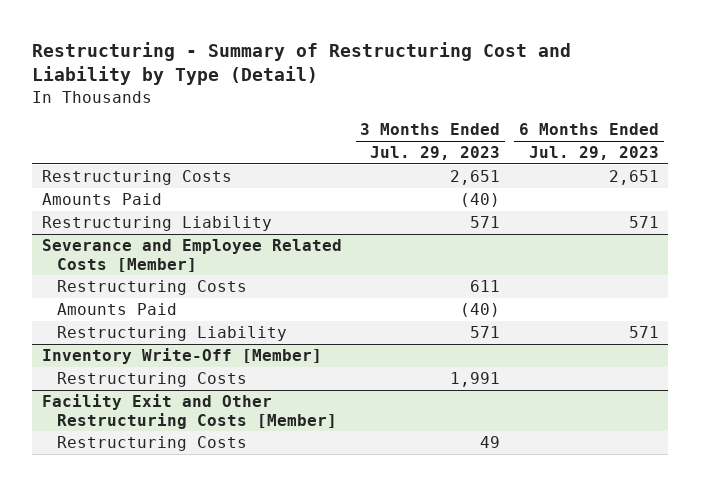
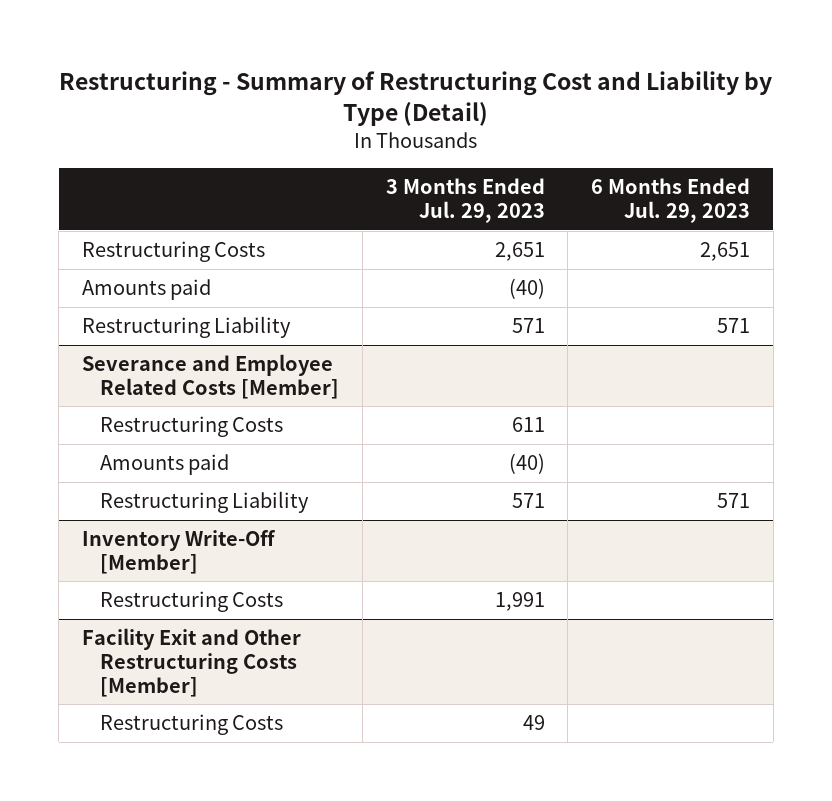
- Amounts Paid | (40) |
+ Amounts paid | (40) |
@ Severance and Employee Related Costs [Member]
- Amounts Paid | (40) |
+ Amounts paid | (40) |

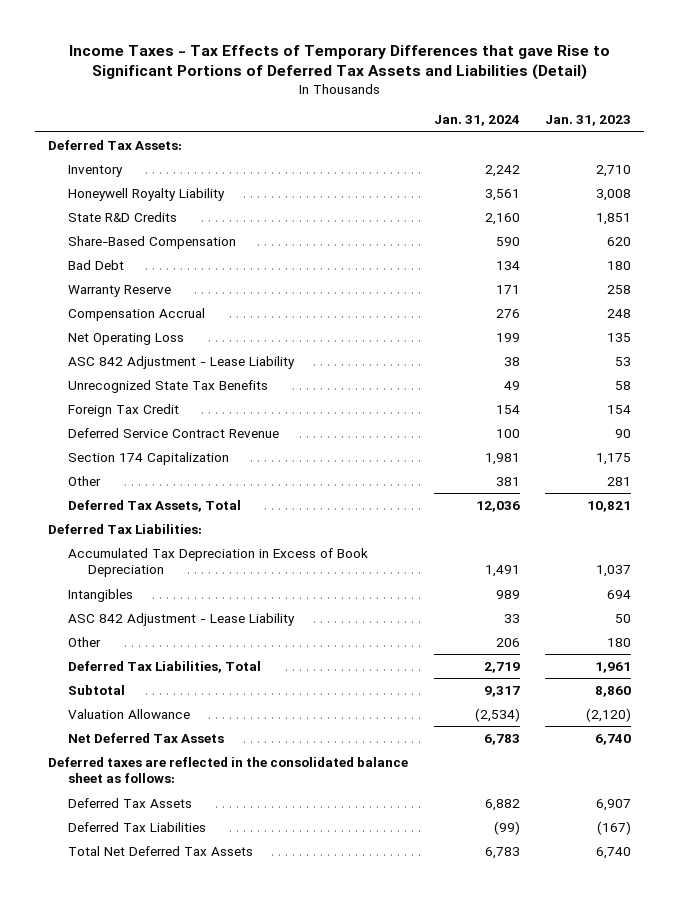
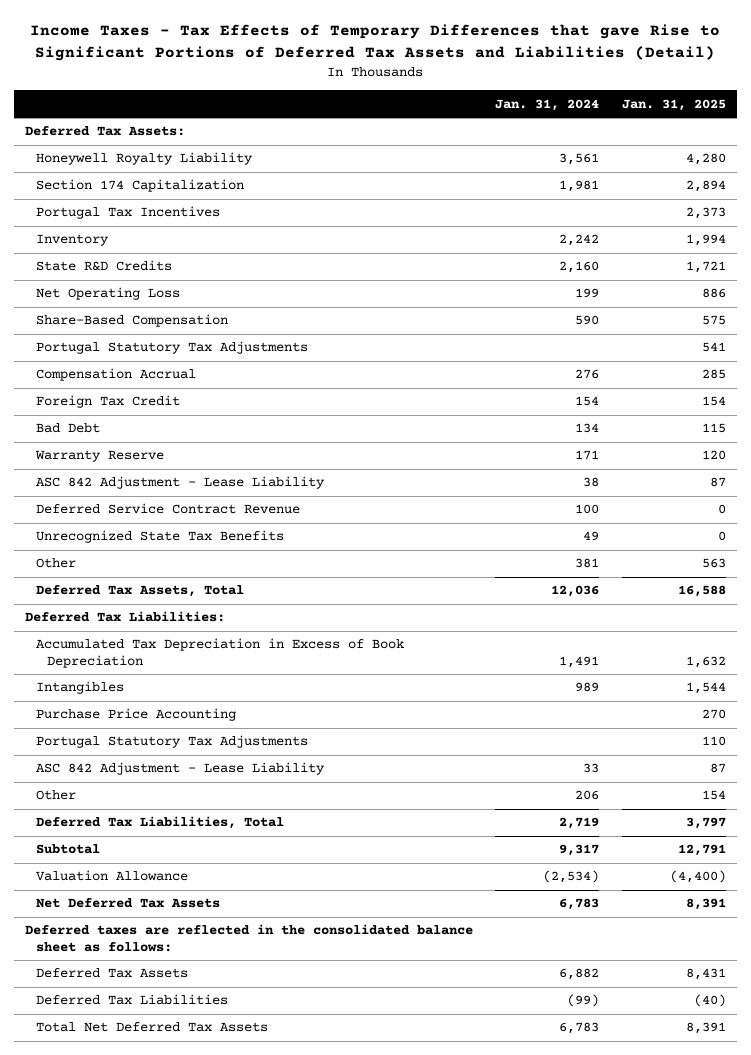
- | Jan. 31, 2024 | Jan. 31, 2023
+ | Jan. 31, 2024 | Jan. 31, 2025
moved up: Section 174 Capitalization | 1,981 | 2,894
+ Portugal Tax Incentives | | 2,373
moved down: Inventory | 2,242 | 1,994
moved up: Net Operating Loss | 199 | 886
+ Portugal Statutory Tax Adjustments | | 541
moved up: Compensation Accrual | 276 | 285
moved up: Foreign Tax Credit | 154 | 154
moved down: Unrecognized State Tax Benefits | 49 | 0
+ Purchase Price Accounting | | 270
+ Portugal Statutory Tax Adjustments | | 110

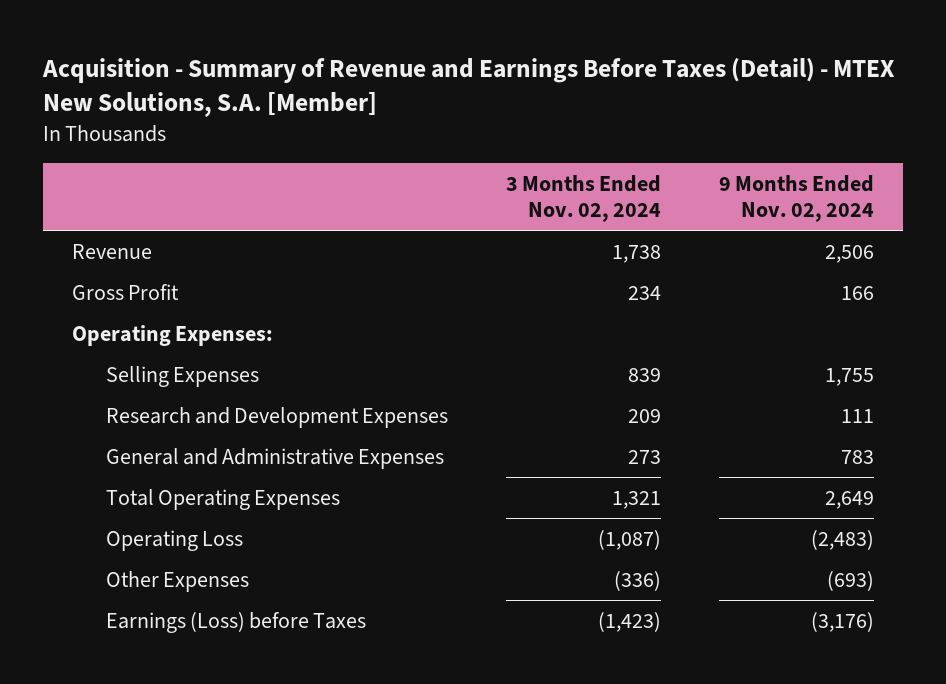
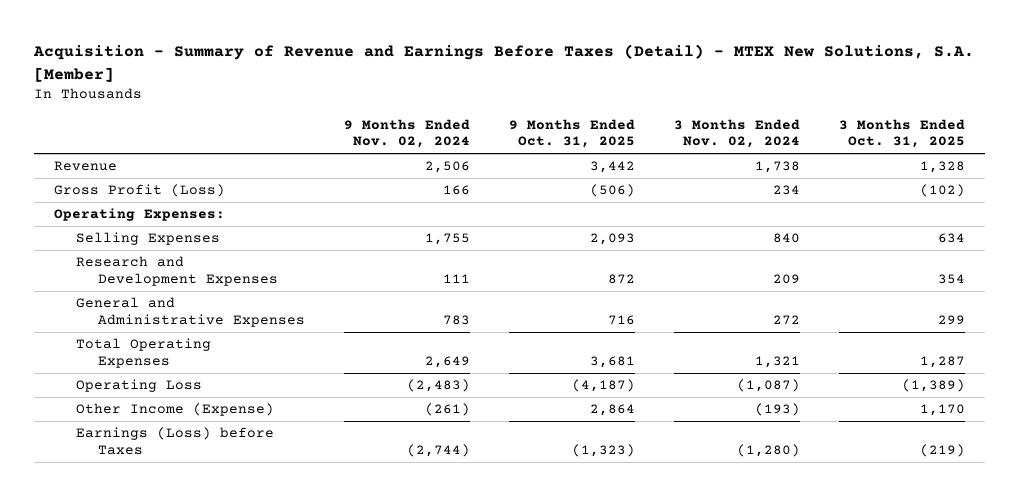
- | 3 Months Ended Nov. 02, 2024 | 9 Months Ended Nov. 02, 2024
+ | 9 Months Ended Nov. 02, 2024 | 9 Months Ended Oct. 31, 2025 | 3 Months Ended Nov. 02, 2024 | 3 Months Ended Oct. 31, 2025
- Gross Profit | 234 | 166
+ Gross Profit (Loss) | 166 | (506) | 234 | (102)
- Selling Expenses | 839 | 1,755
+ Selling Expenses | 1,755 | 2,093 | 840 | 634
- General and Administrative Expenses | 273 | 783
+ General and Administrative Expenses | 783 | 716 | 272 | 299
- Other Expenses | (336) | (693)
- Earnings (Loss) before Taxes | (1,423) | (3,176)
+ Other Income (Expense) | (261) | 2,864 | (193) | 1,170
+ Earnings (Loss) before Taxes | (2,744) | (1,323) | (1,280) | (219)

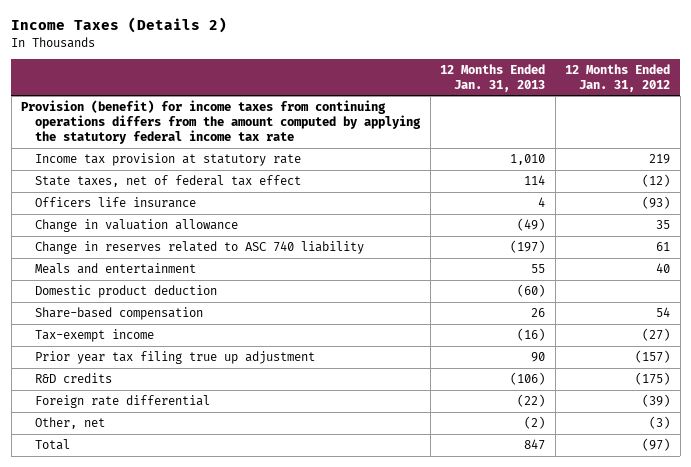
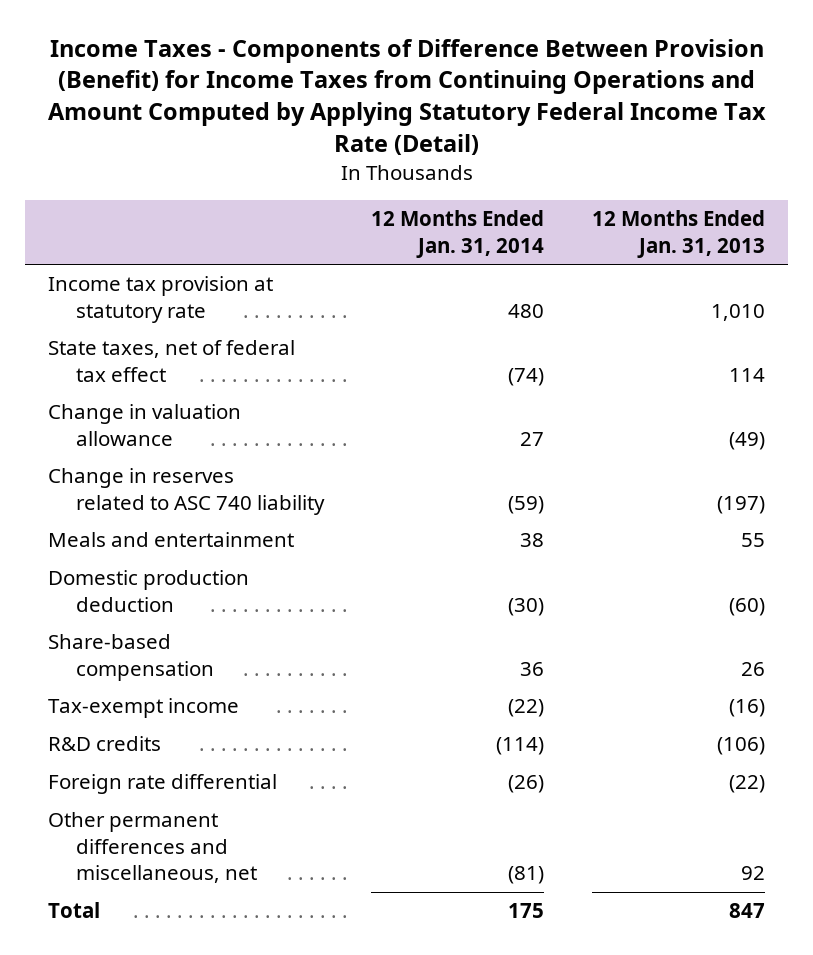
- Income Taxes (Details 2)
+ Income Taxes - Components of Difference Between Provision (Benefit) for Income Taxes from Continuing Operations and Amount Computed by Applying Statutory Federal Income Tax Rate (Detail)
- | 12 Months Ended Jan. 31, 2013 | 12 Months Ended Jan. 31, 2012
+ | 12 Months Ended Jan. 31, 2014 | 12 Months Ended Jan. 31, 2013
- Provision (benefit) for income taxes from continuing operations differs from the amount computed by applying the statutory federal income tax rate
- Officers life insurance | 4 | (93)
- Domestic product deduction | (60) |
+ Domestic production deduction | (30) | (60)
- Prior year tax filing true up adjustment | 90 | (157)
- Other, net | (2) | (3)
+ Other permanent differences and miscellaneous, net | (81) | 92

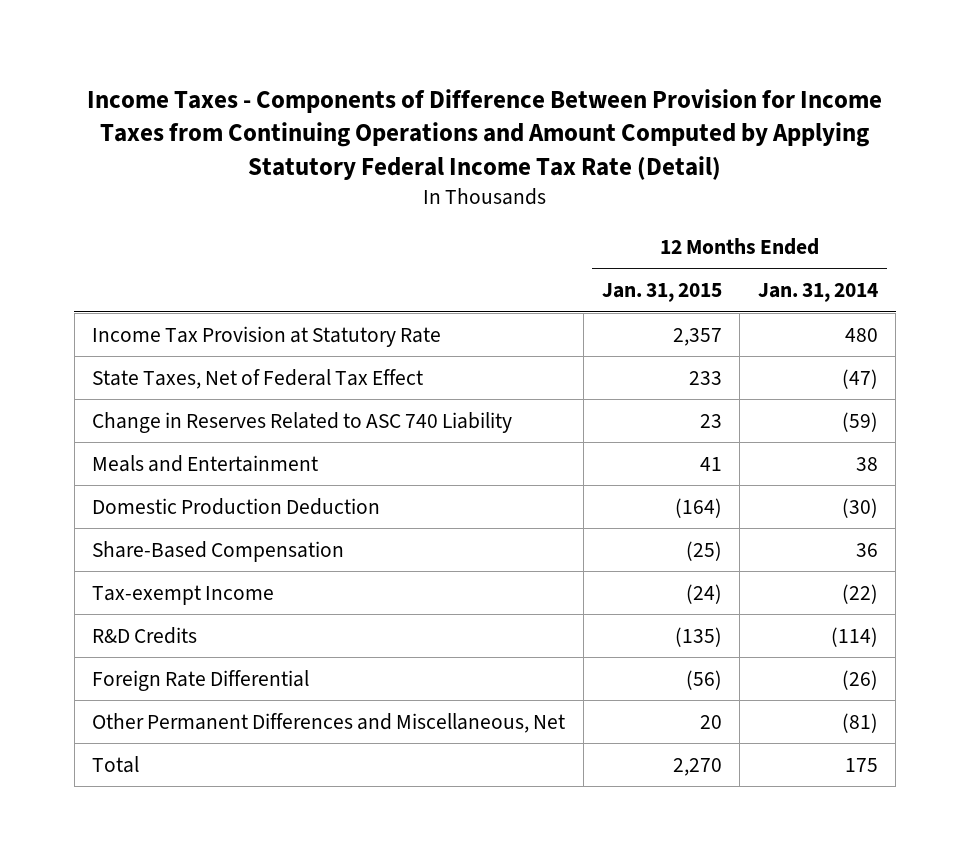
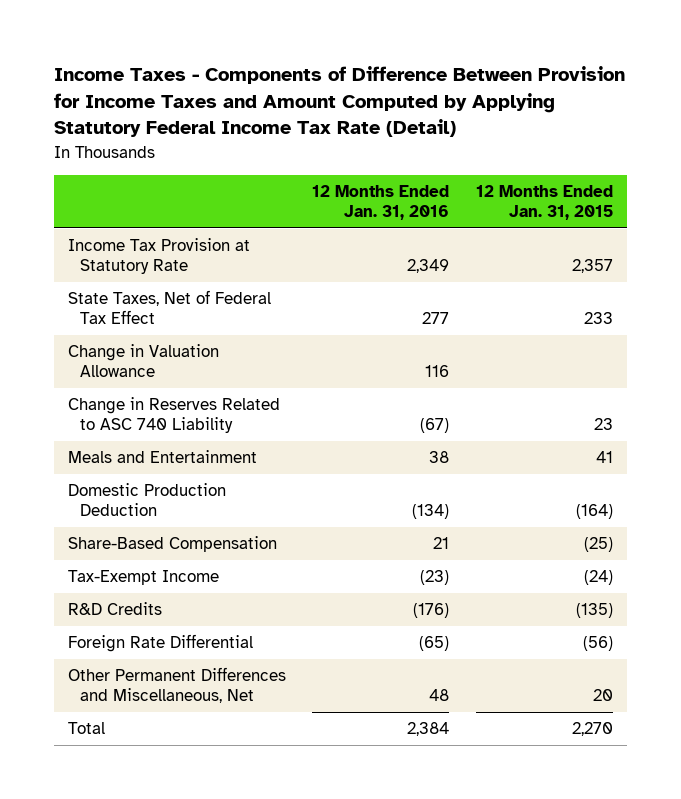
- Income Taxes - Components of Difference Between Provision for Income Taxes from Continuing Operations and Amount Computed by Applying Statutory Federal Income Tax Rate (Detail)
+ Income Taxes - Components of Difference Between Provision for Income Taxes and Amount Computed by Applying Statutory Federal Income Tax Rate (Detail)
- | 12 Months Ended Jan. 31, 2015 | 12 Months Ended Jan. 31, 2014
+ | 12 Months Ended Jan. 31, 2016 | 12 Months Ended Jan. 31, 2015
+ Change in Valuation Allowance | 116 |
- Tax-exempt Income | (24) | (22)
+ Tax-Exempt Income | (23) | (24)

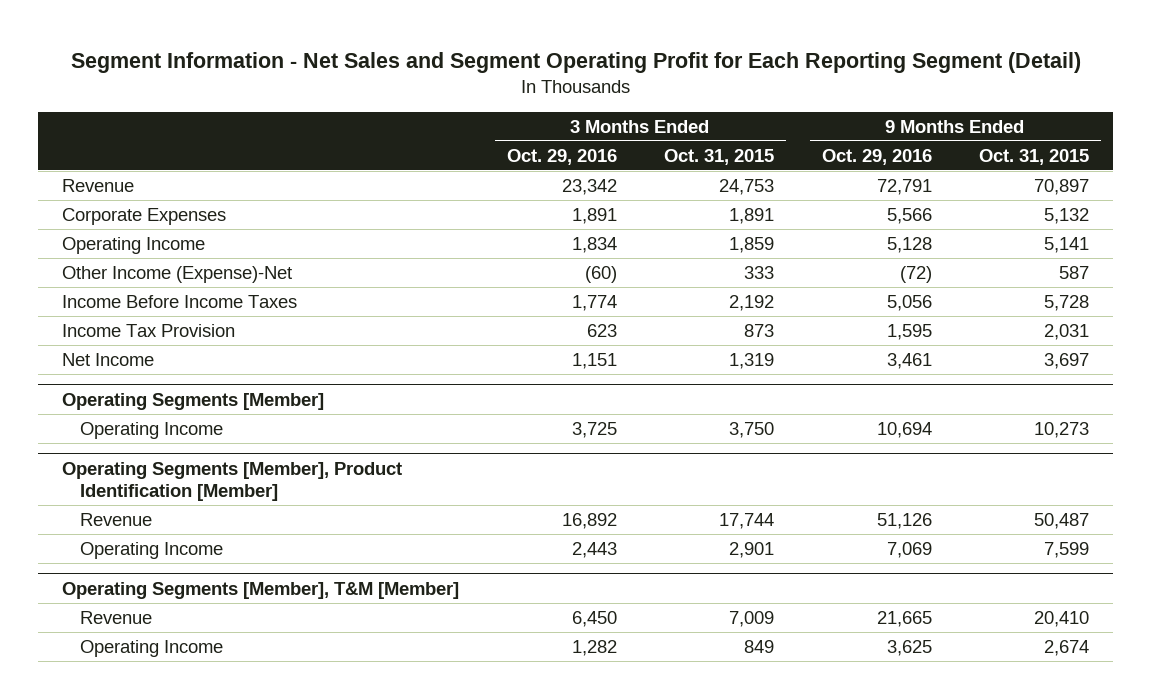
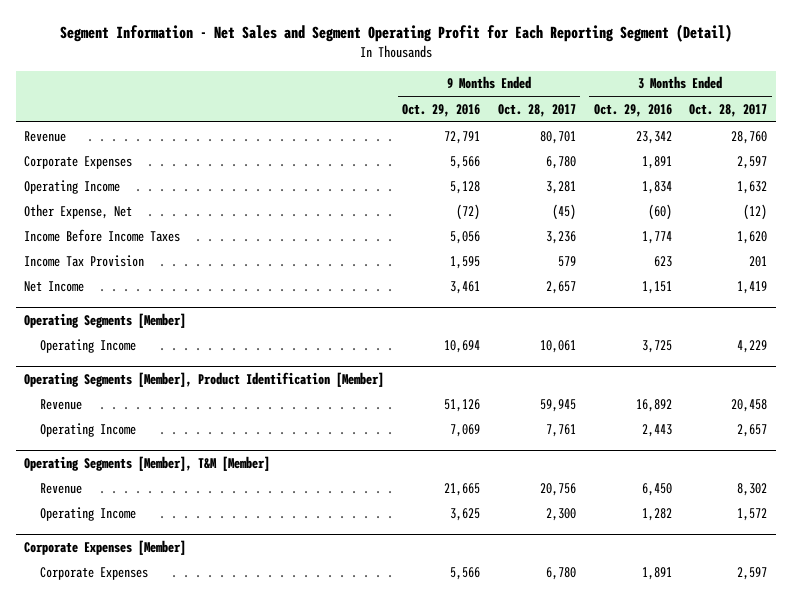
- | 3 Months Ended Oct. 29, 2016 | 3 Months Ended Oct. 31, 2015 | 9 Months Ended Oct. 29, 2016 | 9 Months Ended Oct. 31, 2015
+ | 9 Months Ended Oct. 29, 2016 | 9 Months Ended Oct. 28, 2017 | 3 Months Ended Oct. 29, 2016 | 3 Months Ended Oct. 28, 2017
- Other Income (Expense)-Net | (60) | 333 | (72) | 587
+ Other Expense, Net | (72) | (45) | (60) | (12)
+ Corporate Expenses [Member]
+ Corporate Expenses | 5,566 | 6,780 | 1,891 | 2,597

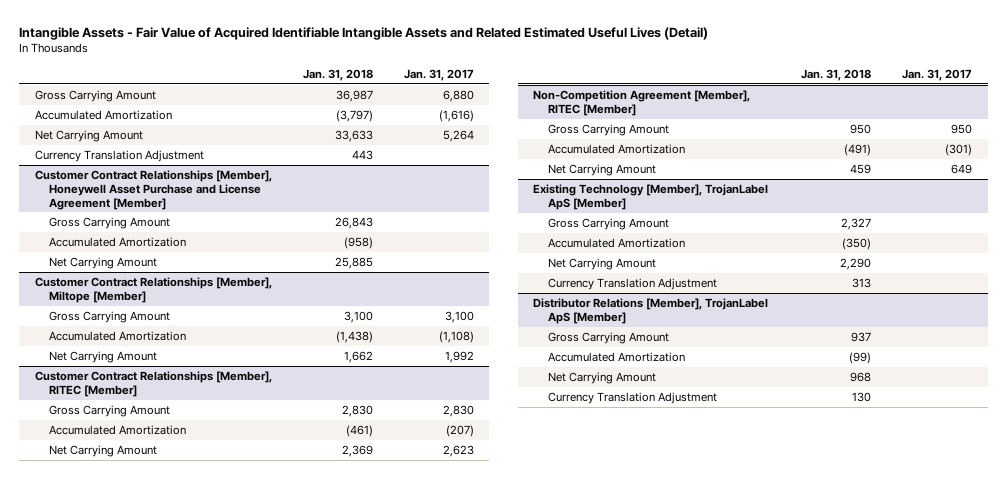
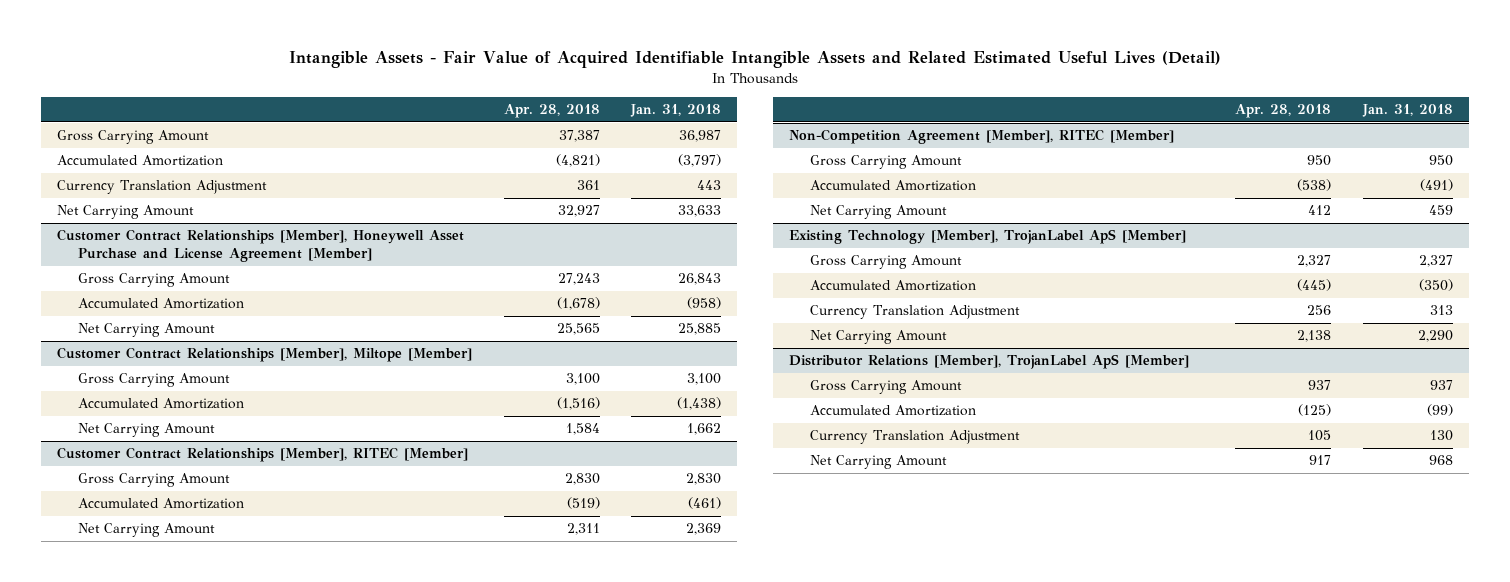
- | Jan. 31, 2018 | Jan. 31, 2017
+ | Apr. 28, 2018 | Jan. 31, 2018
moved down: Net Carrying Amount | 32,927 | 33,633
@ Existing Technology [Member], TrojanLabel ApS [Member]
moved down: Net Carrying Amount | 2,138 | 2,290
@ Distributor Relations [Member], TrojanLabel ApS [Member]
moved down: Net Carrying Amount | 917 | 968

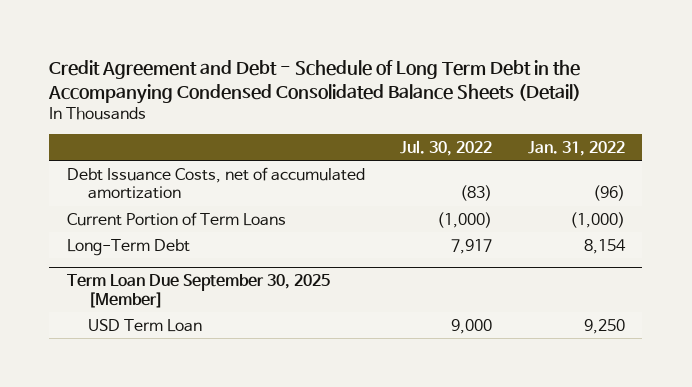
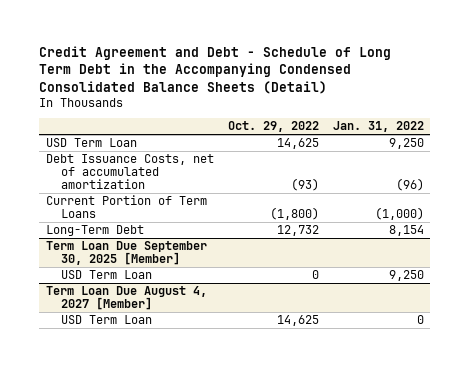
- | Jul. 30, 2022 | Jan. 31, 2022
+ | Oct. 29, 2022 | Jan. 31, 2022
+ USD Term Loan | 14,625 | 9,250
+ Term Loan Due August 4, 2027 [Member]
+ USD Term Loan | 14,625 | 0

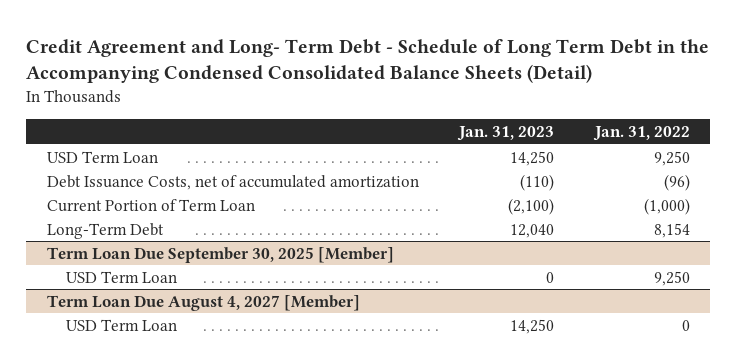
- Credit Agreement and Debt - Schedule of Long Term Debt in the Accompanying Condensed Consolidated Balance Sheets (Detail)
+ Credit Agreement and Long- Term Debt - Schedule of Long Term Debt in the Accompanying Condensed Consolidated Balance Sheets (Detail)
- | Oct. 29, 2022 | Jan. 31, 2022
+ | Jan. 31, 2023 | Jan. 31, 2022
- Current Portion of Term Loans | (1,800) | (1,000)
+ Current Portion of Term Loan | (2,100) | (1,000)

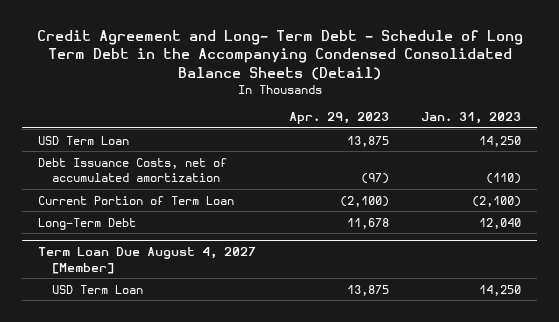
- | Jan. 31, 2023 | Jan. 31, 2022
+ | Apr. 29, 2023 | Jan. 31, 2023
- Term Loan Due September 30, 2025 [Member]
- USD Term Loan | 0 | 9,250

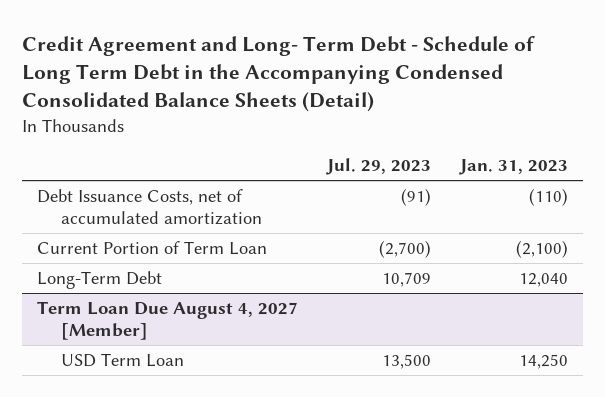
- | Apr. 29, 2023 | Jan. 31, 2023
+ | Jul. 29, 2023 | Jan. 31, 2023
- USD Term Loan | 13,875 | 14,250

